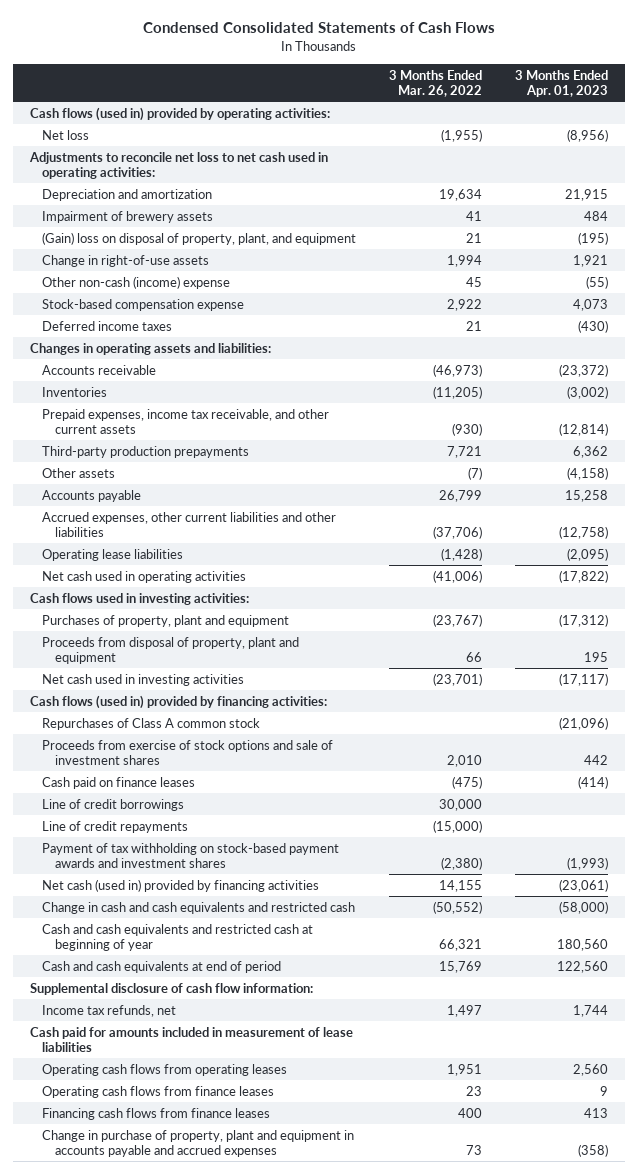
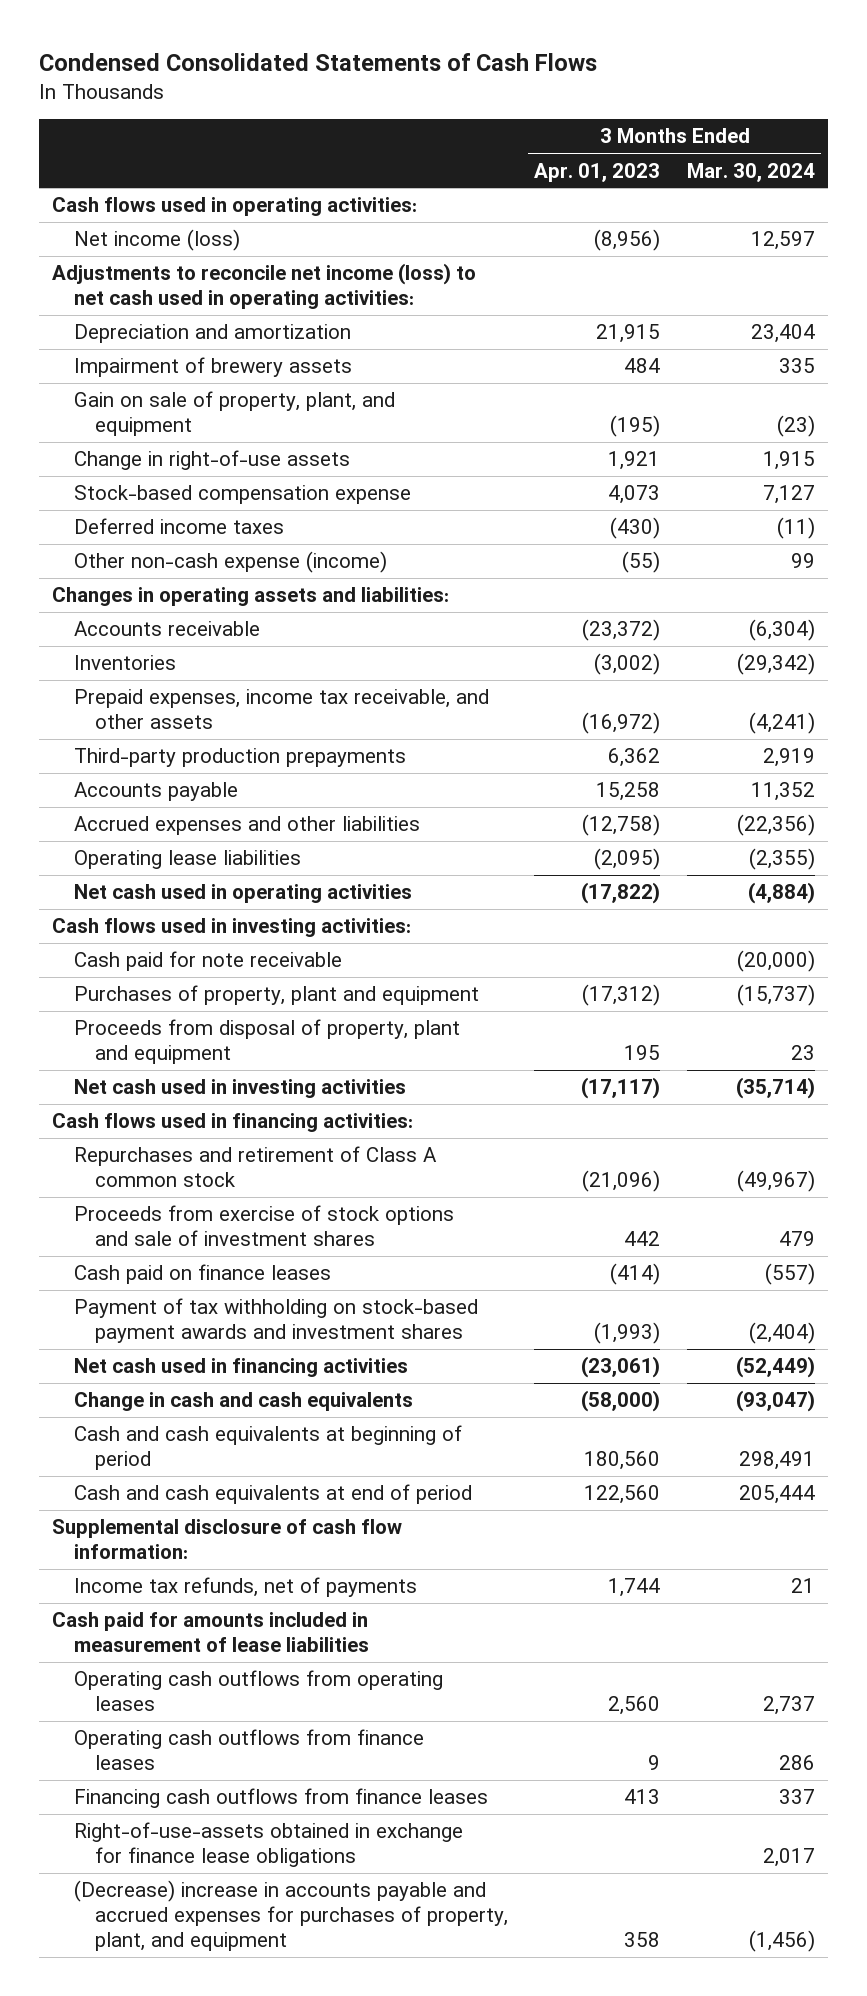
- | 3 Months Ended Mar. 26, 2022 | 3 Months Ended Apr. 01, 2023
+ | 3 Months Ended Apr. 01, 2023 | 3 Months Ended Mar. 30, 2024
- Cash flows (used in) provided by operating activities:
- Net loss | (1,955) | (8,956)
- Adjustments to reconcile net loss to net cash used in operating activities:
+ Cash flows used in operating activities:
+ Net income (loss) | (8,956) | 12,597
+ Adjustments to reconcile net income (loss) to net cash used in operating activities:
- (Gain) loss on disposal of property, plant, and equipment | 21 | (195)
+ Gain on sale of property, plant, and equipment | (195) | (23)
- Other non-cash (income) expense | 45 | (55)
+ Other non-cash expense (income) | (55) | 99
- Prepaid expenses, income tax receivable, and other current assets | (930) | (12,814)
+ Prepaid expenses, income tax receivable, and other assets | (16,972) | (4,241)
- Other assets | (7) | (4,158)
- Accrued expenses, other current liabilities and other liabilities | (37,706) | (12,758)
+ Accrued expenses and other liabilities | (12,758) | (22,356)
+ Cash paid for note receivable | | (20,000)
- Cash flows (used in) provided by financing activities:
- Repurchases of Class A common stock | | (21,096)
+ Cash flows used in financing activities:
+ Repurchases and retirement of Class A common stock | (21,096) | (49,967)
- Line of credit borrowings | 30,000 |
- Line of credit repayments | (15,000) |
- Net cash (used in) provided by financing activities | 14,155 | (23,061)
- Change in cash and cash equivalents and restricted cash | (50,552) | (58,000)
- Cash and cash equivalents and restricted cash at beginning of year | 66,321 | 180,560
+ Net cash used in financing activities | (23,061) | (52,449)
+ Change in cash and cash equivalents | (58,000) | (93,047)
+ Cash and cash equivalents at beginning of period | 180,560 | 298,491
- Income tax refunds, net | 1,497 | 1,744
+ Income tax refunds, net of payments | 1,744 | 21
- Operating cash flows from operating leases | 1,951 | 2,560
- Operating cash flows from finance leases | 23 | 9
- Financing cash flows from finance leases | 400 | 413
- Change in purchase of property, plant and equipment in accounts payable and accrued expenses | 73 | (358)
+ Operating cash outflows from operating leases | 2,560 | 2,737
+ Operating cash outflows from finance leases | 9 | 286
+ Financing cash outflows from finance leases | 413 | 337
+ Right-of-use-assets obtained in exchange for finance lease obligations | | 2,017
+ (Decrease) increase in accounts payable and accrued expenses for purchases of property, plant, and equipment | 358 | (1,456)

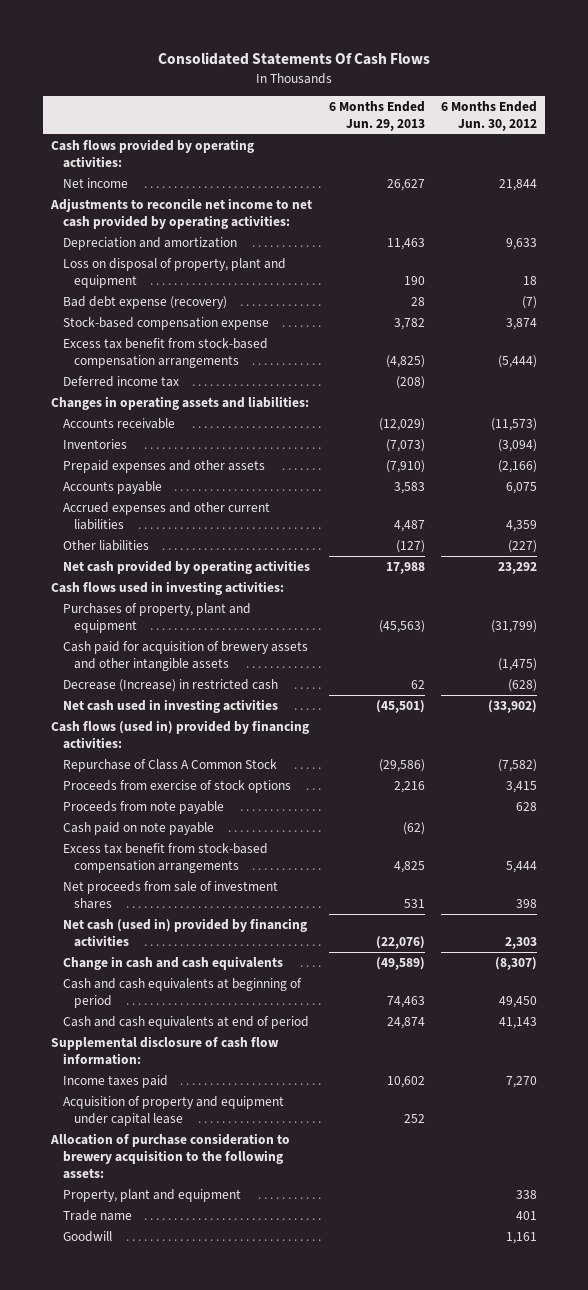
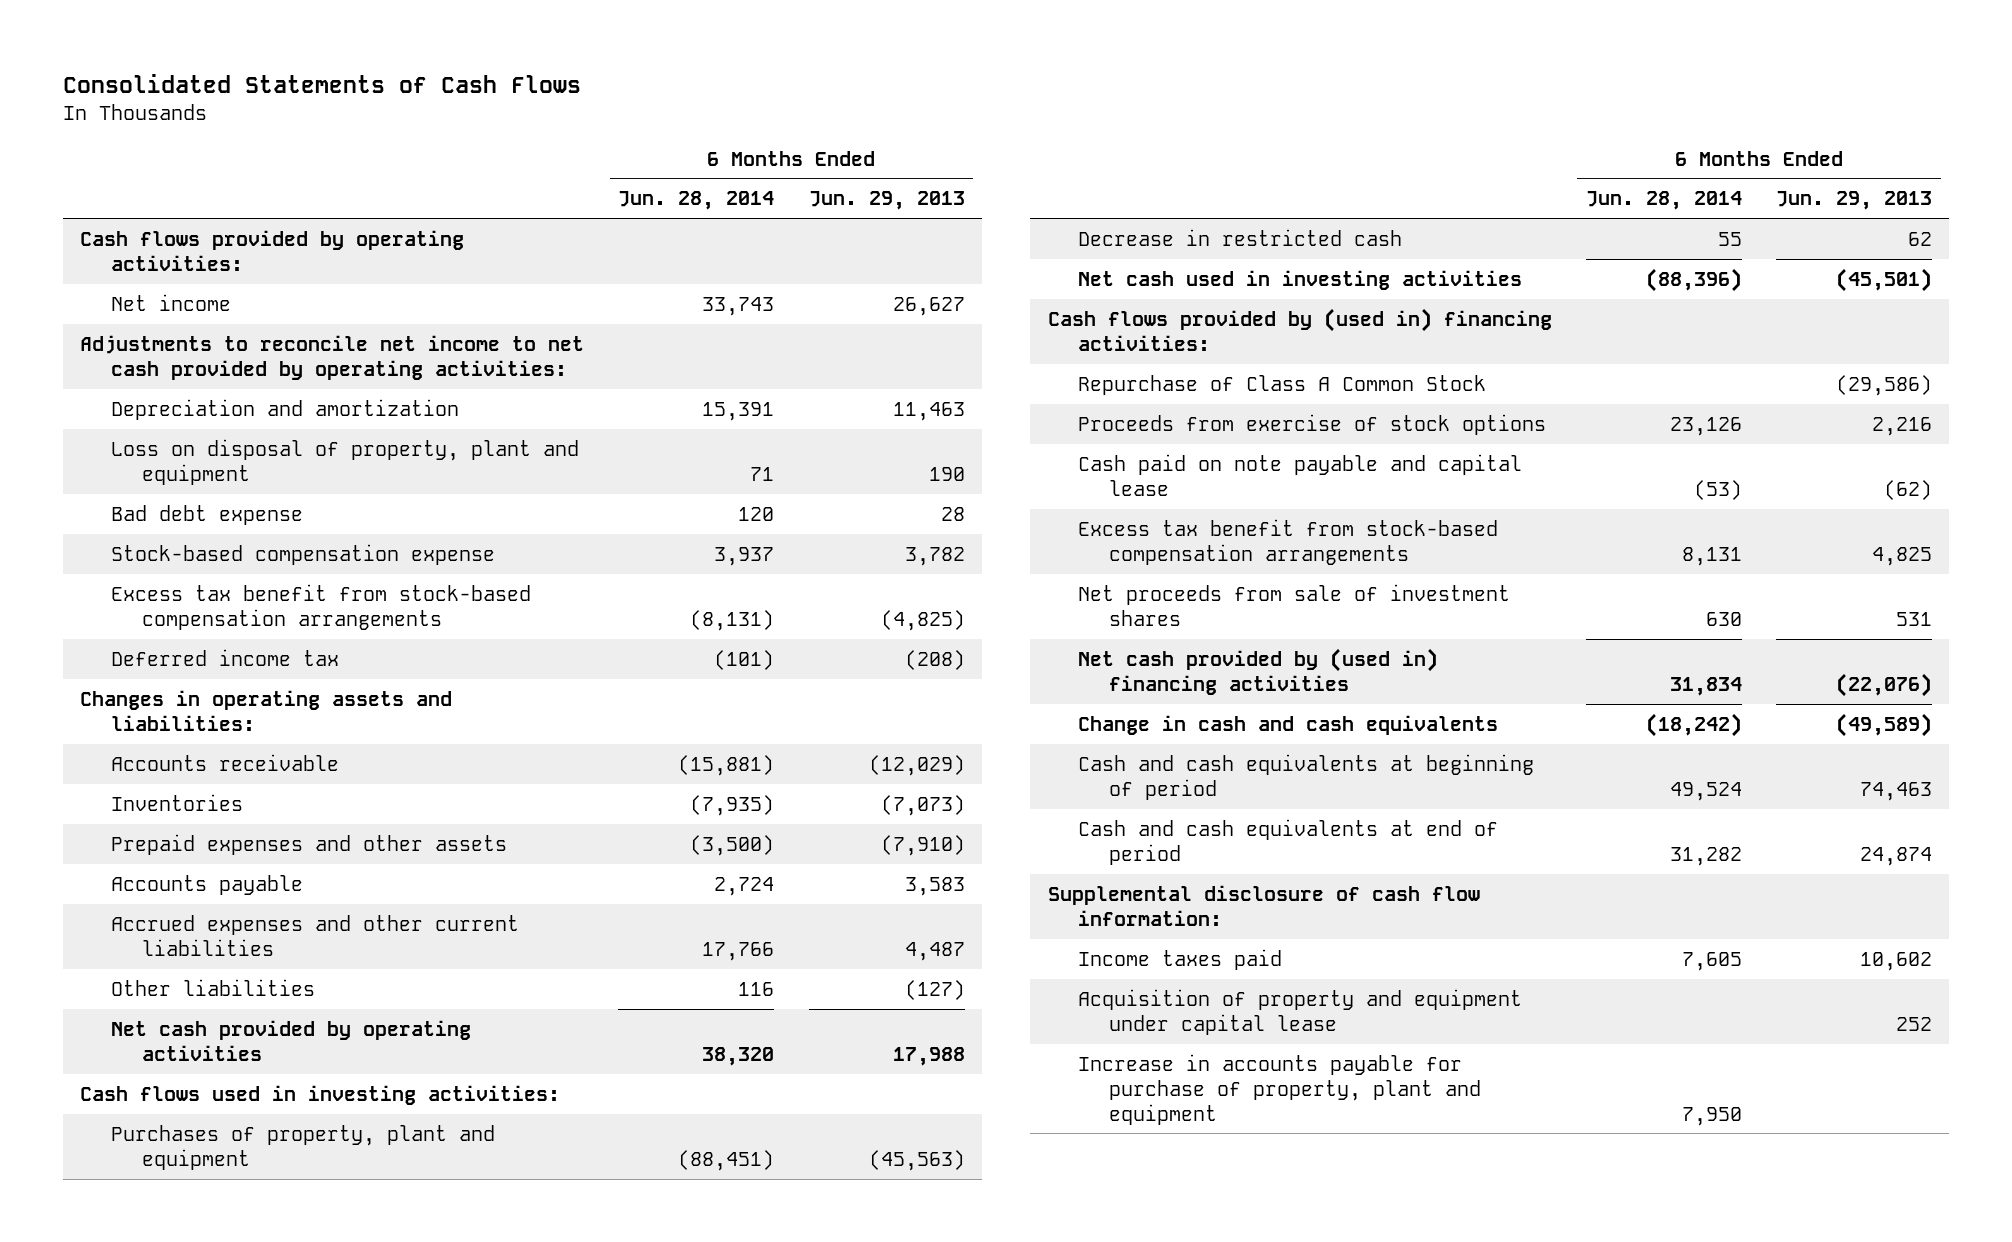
- Consolidated Statements Of Cash Flows
+ Consolidated Statements of Cash Flows
- | 6 Months Ended Jun. 29, 2013 | 6 Months Ended Jun. 30, 2012
+ | 6 Months Ended Jun. 28, 2014 | 6 Months Ended Jun. 29, 2013
- Bad debt expense (recovery) | 28 | (7)
+ Bad debt expense | 120 | 28
- Cash paid for acquisition of brewery assets and other intangible assets | | (1,475)
- Decrease (Increase) in restricted cash | 62 | (628)
+ Decrease in restricted cash | 55 | 62
- Cash flows (used in) provided by financing activities:
+ Cash flows provided by (used in) financing activities:
- Proceeds from note payable | | 628
- Cash paid on note payable | (62) |
+ Cash paid on note payable and capital lease | (53) | (62)
- Net cash (used in) provided by financing activities | (22,076) | 2,303
+ Net cash provided by (used in) financing activities | 31,834 | (22,076)
- Allocation of purchase consideration to brewery acquisition to the following assets:
- Property, plant and equipment | | 338
- Trade name | | 401
- Goodwill | | 1,161
+ Increase in accounts payable for purchase of property, plant and equipment | 7,950 |

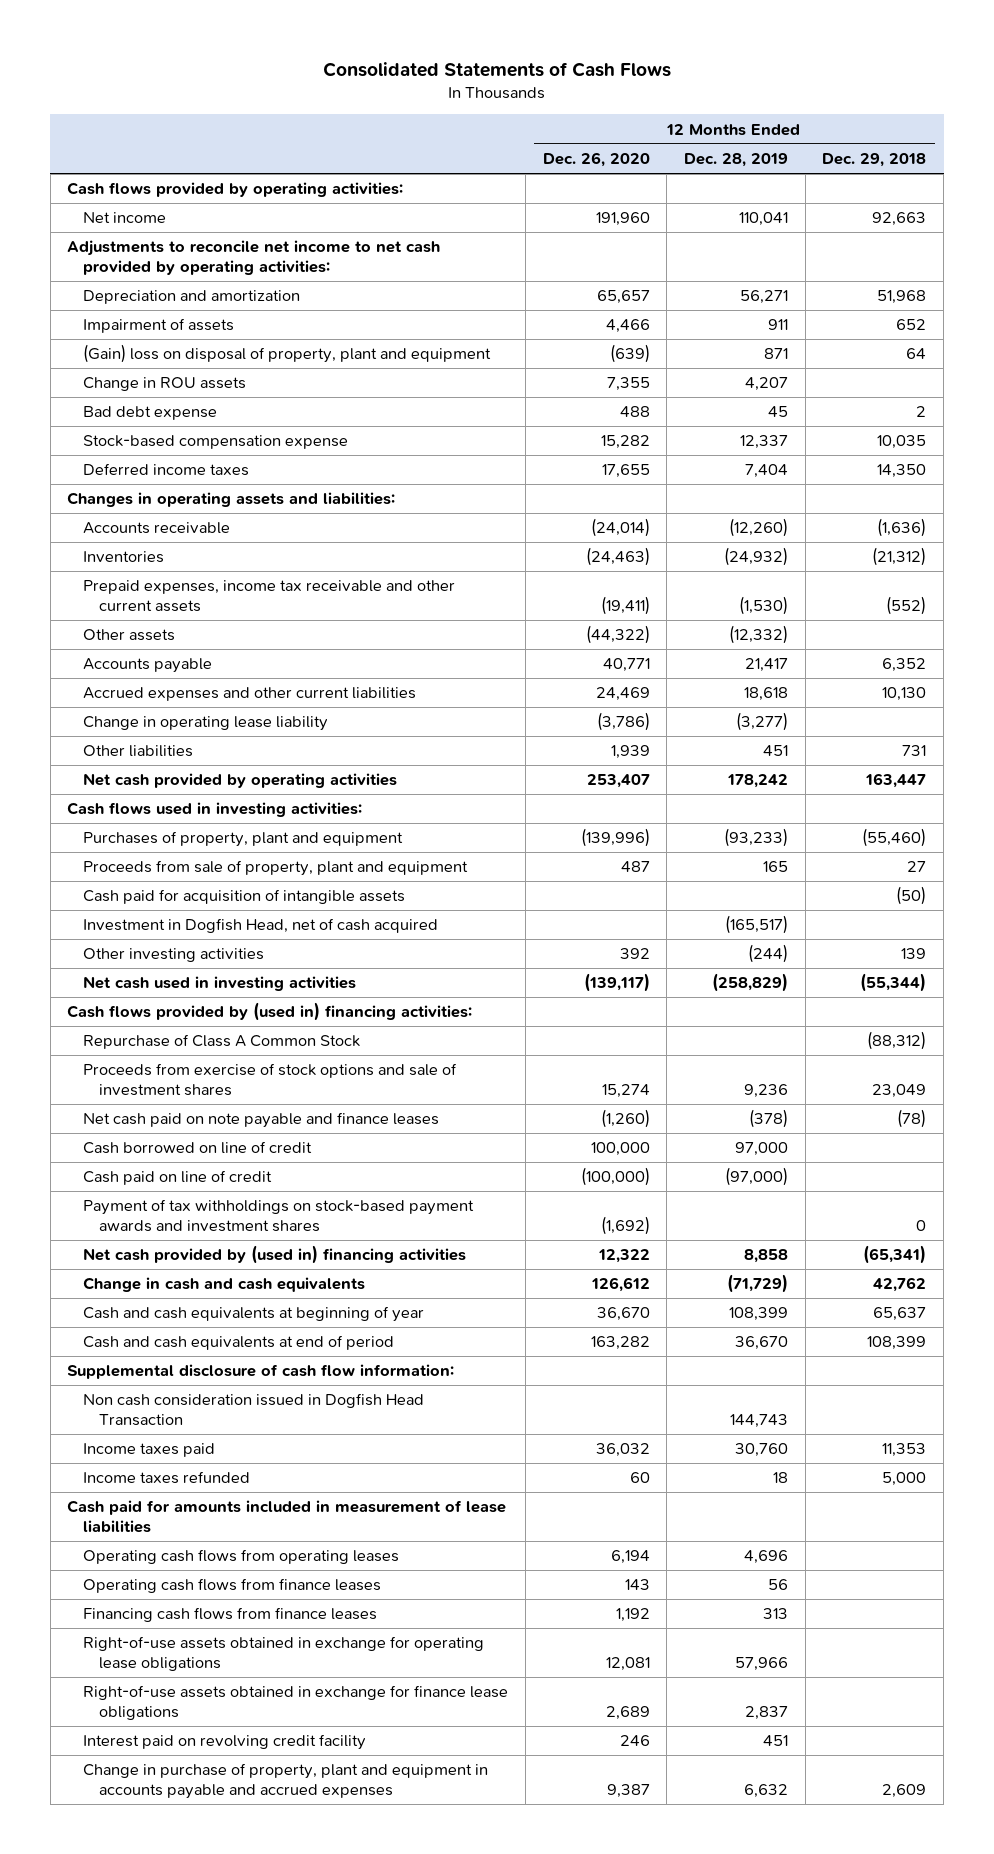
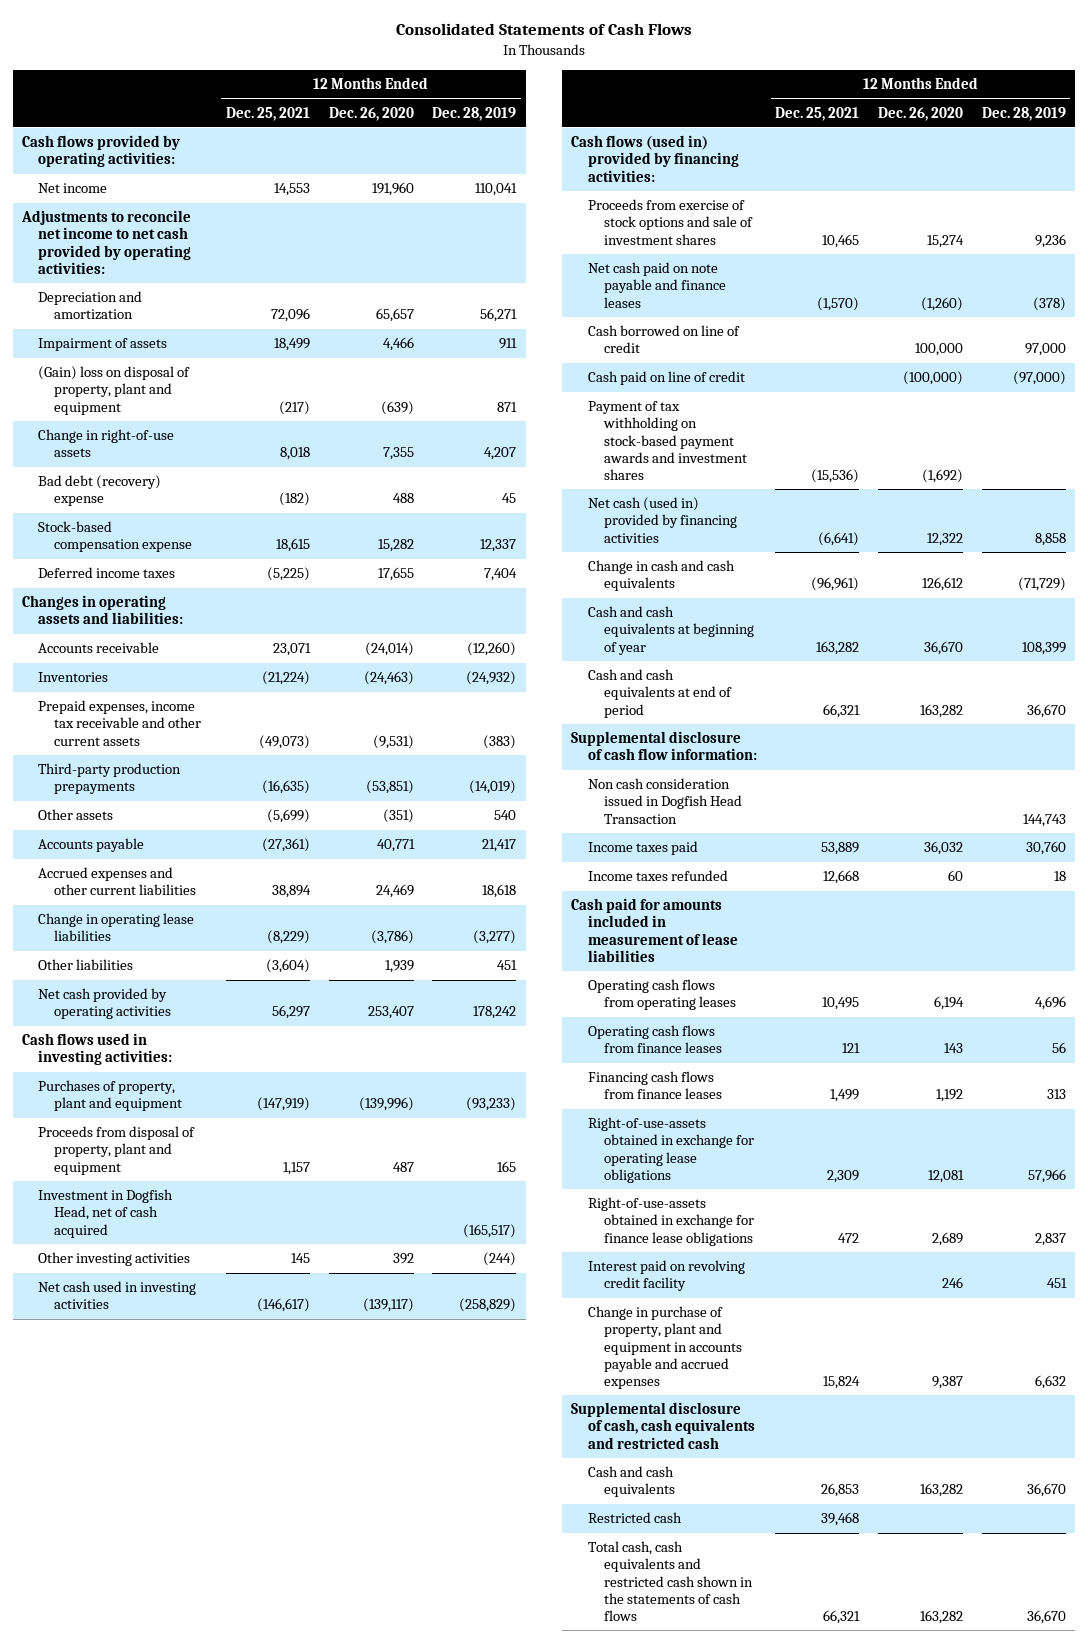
- | 12 Months Ended Dec. 26, 2020 | 12 Months Ended Dec. 28, 2019 | 12 Months Ended Dec. 29, 2018
+ | 12 Months Ended Dec. 25, 2021 | 12 Months Ended Dec. 26, 2020 | 12 Months Ended Dec. 28, 2019
- Change in ROU assets | 7,355 | 4,207 |
- Bad debt expense | 488 | 45 | 2
+ Change in right-of-use assets | 8,018 | 7,355 | 4,207
+ Bad debt (recovery) expense | (182) | 488 | 45
- Prepaid expenses, income tax receivable and other current assets | (19,411) | (1,530) | (552)
- Other assets | (44,322) | (12,332) |
+ Prepaid expenses, income tax receivable and other current assets | (49,073) | (9,531) | (383)
+ Third-party production prepayments | (16,635) | (53,851) | (14,019)
+ Other assets | (5,699) | (351) | 540
- Change in operating lease liability | (3,786) | (3,277) |
+ Change in operating lease liabilities | (8,229) | (3,786) | (3,277)
- Proceeds from sale of property, plant and equipment | 487 | 165 | 27
- Cash paid for acquisition of intangible assets | | | (50)
+ Proceeds from disposal of property, plant and equipment | 1,157 | 487 | 165
- Cash flows provided by (used in) financing activities:
- Repurchase of Class A Common Stock | | | (88,312)
+ Cash flows (used in) provided by financing activities:
- Payment of tax withholdings on stock-based payment awards and investment shares | (1,692) | | 0
- Net cash provided by (used in) financing activities | 12,322 | 8,858 | (65,341)
+ Payment of tax withholding on stock-based payment awards and investment shares | (15,536) | (1,692) |
+ Net cash (used in) provided by financing activities | (6,641) | 12,322 | 8,858
- Right-of-use assets obtained in exchange for operating lease obligations | 12,081 | 57,966 |
- Right-of-use assets obtained in exchange for finance lease obligations | 2,689 | 2,837 |
+ Right-of-use-assets obtained in exchange for operating lease obligations | 2,309 | 12,081 | 57,966
+ Right-of-use-assets obtained in exchange for finance lease obligations | 472 | 2,689 | 2,837
+ Supplemental disclosure of cash, cash equivalents and restricted cash
+ Cash and cash equivalents | 26,853 | 163,282 | 36,670
+ Restricted cash | 39,468 | |
+ Total cash, cash equivalents and restricted cash shown in the statements of cash flows | 66,321 | 163,282 | 36,670

